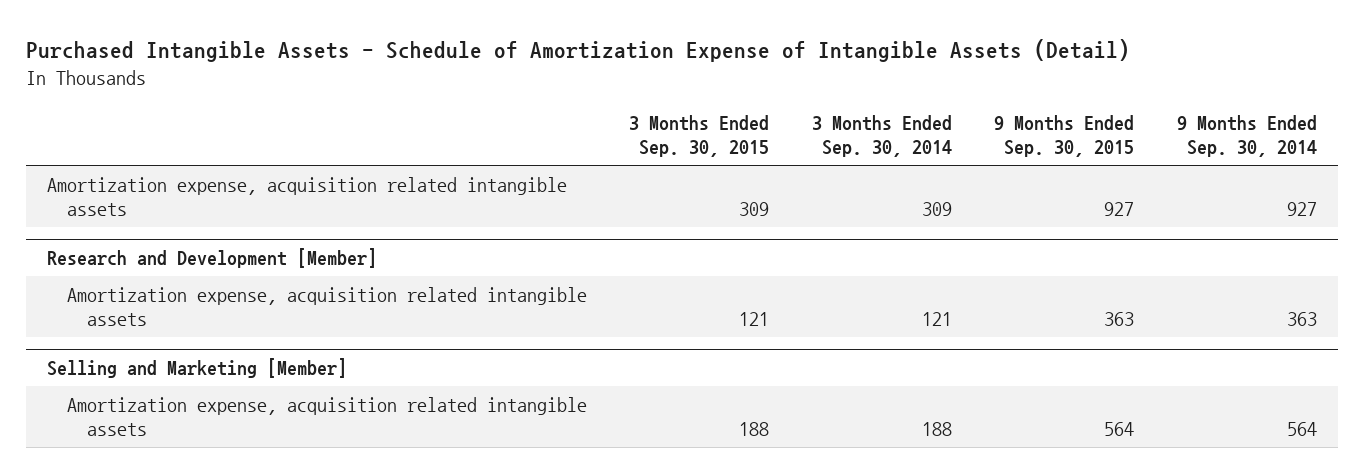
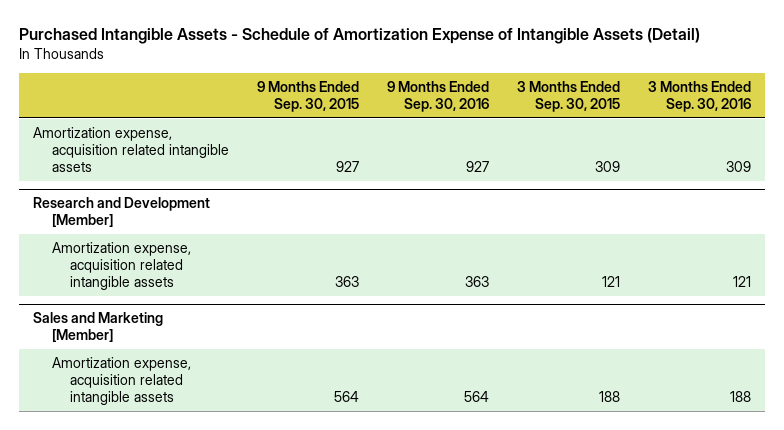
- | 3 Months Ended Sep. 30, 2015 | 3 Months Ended Sep. 30, 2014 | 9 Months Ended Sep. 30, 2015 | 9 Months Ended Sep. 30, 2014
+ | 9 Months Ended Sep. 30, 2015 | 9 Months Ended Sep. 30, 2016 | 3 Months Ended Sep. 30, 2015 | 3 Months Ended Sep. 30, 2016
- Selling and Marketing [Member]
+ Sales and Marketing [Member]

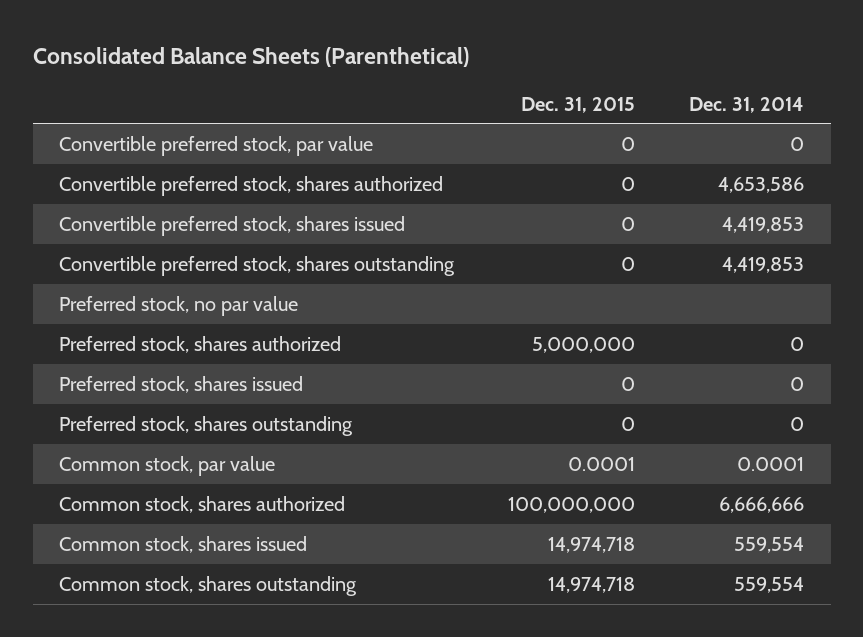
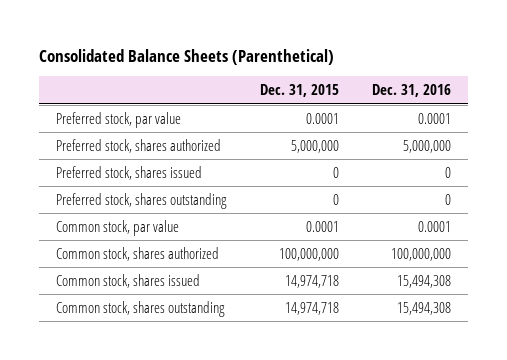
- | Dec. 31, 2015 | Dec. 31, 2014
+ | Dec. 31, 2015 | Dec. 31, 2016
- Convertible preferred stock, par value | 0 | 0
- Convertible preferred stock, shares authorized | 0 | 4,653,586
- Convertible preferred stock, shares issued | 0 | 4,419,853
- Convertible preferred stock, shares outstanding | 0 | 4,419,853
- Preferred stock, no par value
+ Preferred stock, par value | 0.0001 | 0.0001

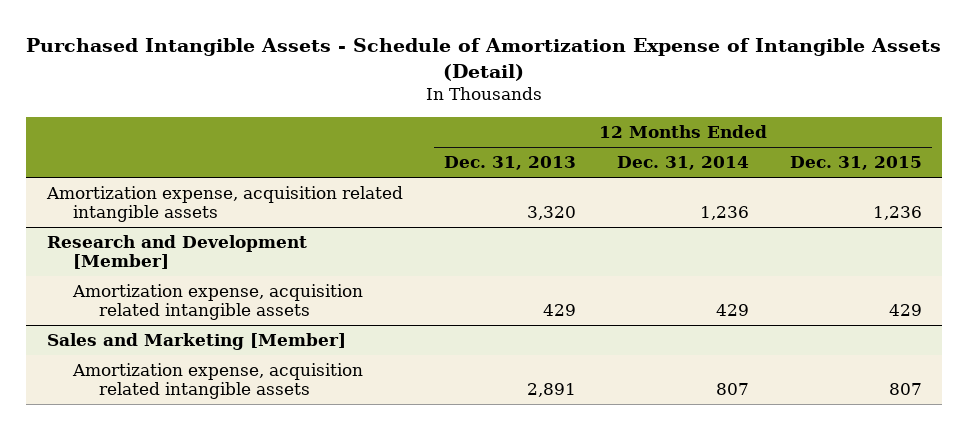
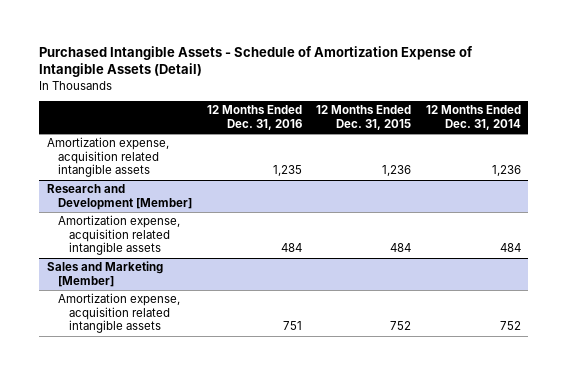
- | 12 Months Ended Dec. 31, 2013 | 12 Months Ended Dec. 31, 2014 | 12 Months Ended Dec. 31, 2015
+ | 12 Months Ended Dec. 31, 2016 | 12 Months Ended Dec. 31, 2015 | 12 Months Ended Dec. 31, 2014
@ Research and Development [Member]
- Amortization expense, acquisition related intangible assets | 429 | 429 | 429
+ Amortization expense, acquisition related intangible assets | 484 | 484 | 484
@ Sales and Marketing [Member]
- Amortization expense, acquisition related intangible assets | 2,891 | 807 | 807
+ Amortization expense, acquisition related intangible assets | 751 | 752 | 752

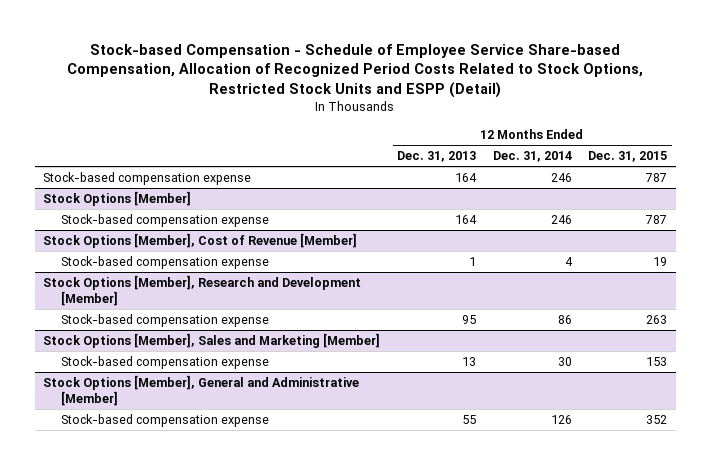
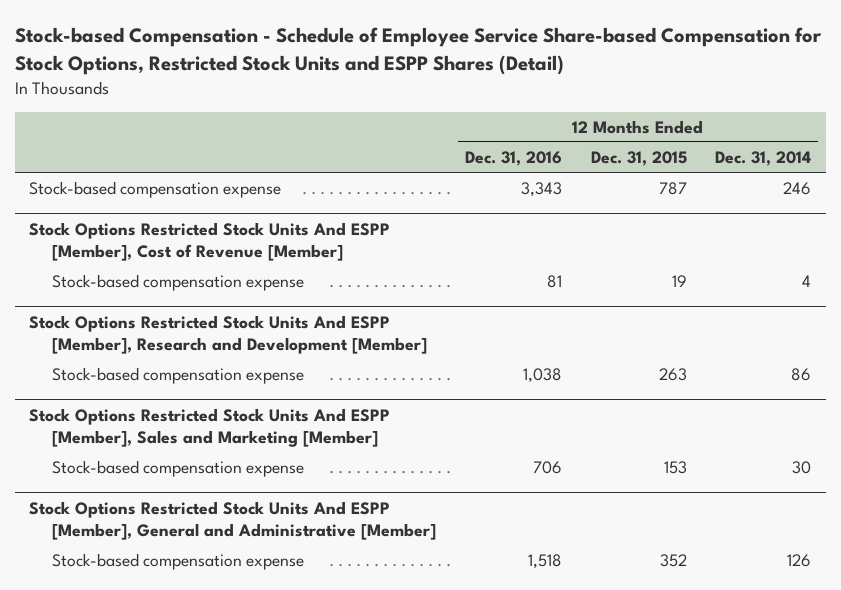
- Stock-based Compensation - Schedule of Employee Service Share-based Compensation, Allocation of Recognized Period Costs Related to Stock Options, Restricted Stock Units and ESPP (Detail)
+ Stock-based Compensation - Schedule of Employee Service Share-based Compensation for Stock Options, Restricted Stock Units and ESPP Shares (Detail)
- | 12 Months Ended Dec. 31, 2013 | 12 Months Ended Dec. 31, 2014 | 12 Months Ended Dec. 31, 2015
+ | 12 Months Ended Dec. 31, 2016 | 12 Months Ended Dec. 31, 2015 | 12 Months Ended Dec. 31, 2014
- Stock Options [Member]
- Stock-based compensation expense | 164 | 246 | 787
- Stock Options [Member], Cost of Revenue [Member]
+ Stock Options Restricted Stock Units And ESPP [Member], Cost of Revenue [Member]
- Stock Options [Member], Research and Development [Member]
+ Stock Options Restricted Stock Units And ESPP [Member], Research and Development [Member]
- Stock Options [Member], Sales and Marketing [Member]
+ Stock Options Restricted Stock Units And ESPP [Member], Sales and Marketing [Member]
- Stock Options [Member], General and Administrative [Member]
+ Stock Options Restricted Stock Units And ESPP [Member], General and Administrative [Member]

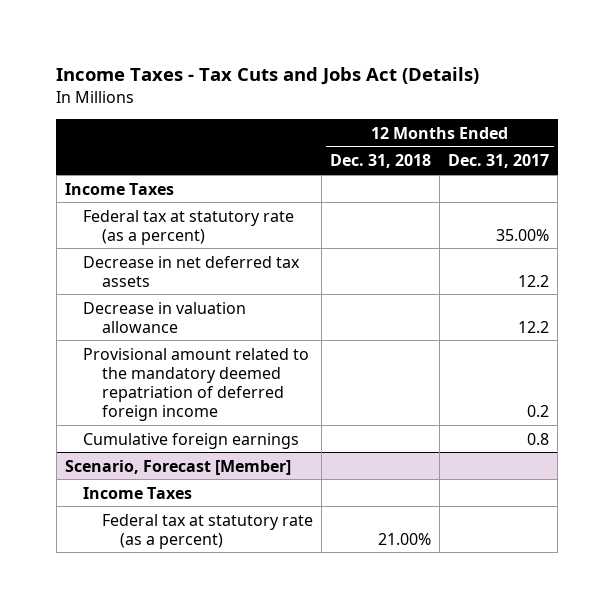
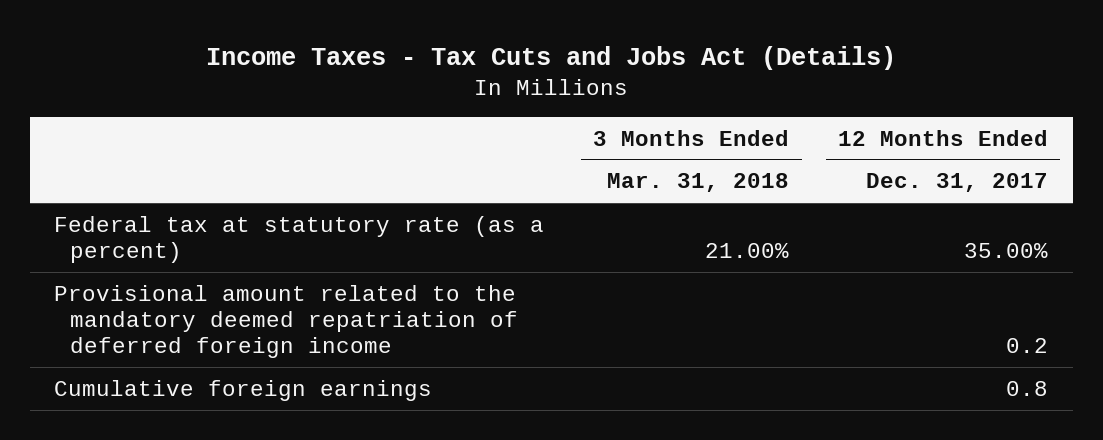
- | 12 Months Ended Dec. 31, 2018 | 12 Months Ended Dec. 31, 2017
+ | 3 Months Ended Mar. 31, 2018 | 12 Months Ended Dec. 31, 2017
- Income Taxes
- Decrease in net deferred tax assets | | 12.2
- Decrease in valuation allowance | | 12.2
- Scenario, Forecast [Member]
- Income Taxes
- Federal tax at statutory rate (as a percent) | 21.00% |

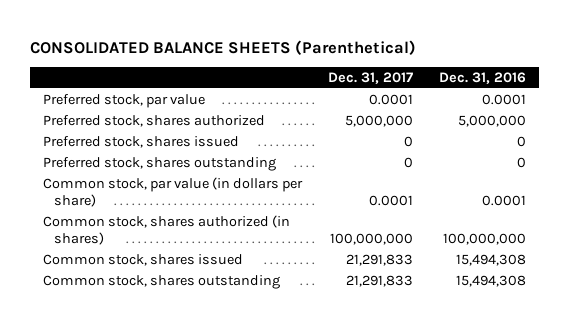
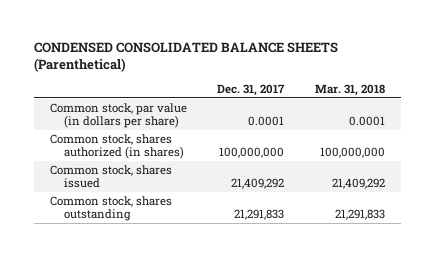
- CONSOLIDATED BALANCE SHEETS (Parenthetical)
+ CONDENSED CONSOLIDATED BALANCE SHEETS (Parenthetical)
- | Dec. 31, 2017 | Dec. 31, 2016
+ | Dec. 31, 2017 | Mar. 31, 2018
- Preferred stock, par value | 0.0001 | 0.0001
- Preferred stock, shares authorized | 5,000,000 | 5,000,000
- Preferred stock, shares issued | 0 | 0
- Preferred stock, shares outstanding | 0 | 0
- Common stock, shares issued | 21,291,833 | 15,494,308
+ Common stock, shares issued | 21,409,292 | 21,409,292

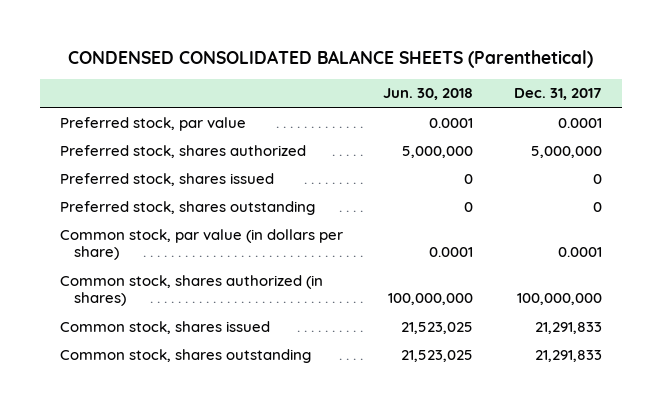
- | Dec. 31, 2017 | Mar. 31, 2018
+ | Jun. 30, 2018 | Dec. 31, 2017
+ Preferred stock, par value | 0.0001 | 0.0001
+ Preferred stock, shares authorized | 5,000,000 | 5,000,000
+ Preferred stock, shares issued | 0 | 0
+ Preferred stock, shares outstanding | 0 | 0
- Common stock, shares issued | 21,409,292 | 21,409,292
+ Common stock, shares issued | 21,523,025 | 21,291,833

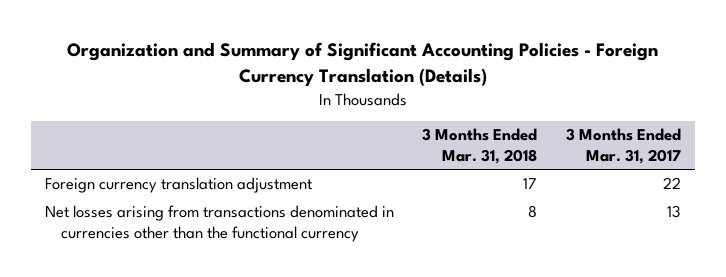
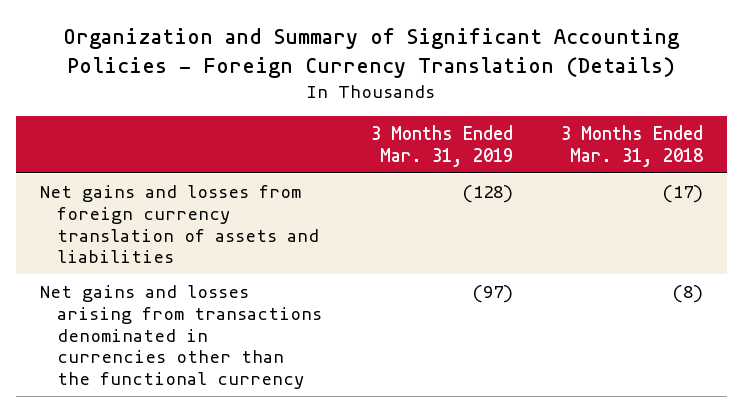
- | 3 Months Ended Mar. 31, 2018 | 3 Months Ended Mar. 31, 2017
+ | 3 Months Ended Mar. 31, 2019 | 3 Months Ended Mar. 31, 2018
- Foreign currency translation adjustment | 17 | 22
- Net losses arising from transactions denominated in currencies other than the functional currency | 8 | 13
+ Net gains and losses from foreign currency translation of assets and liabilities | (128) | (17)
+ Net gains and losses arising from transactions denominated in currencies other than the functional currency | (97) | (8)

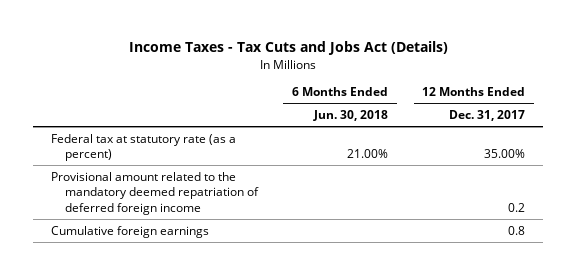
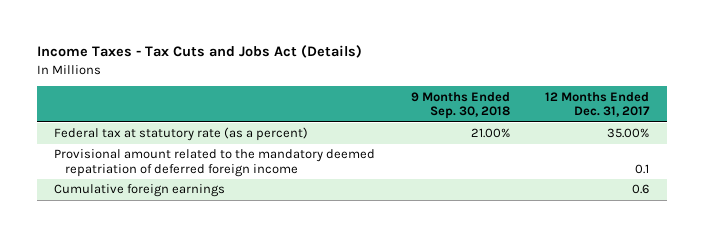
- | 6 Months Ended Jun. 30, 2018 | 12 Months Ended Dec. 31, 2017
+ | 9 Months Ended Sep. 30, 2018 | 12 Months Ended Dec. 31, 2017
- Provisional amount related to the mandatory deemed repatriation of deferred foreign income | | 0.2
- Cumulative foreign earnings | | 0.8
+ Provisional amount related to the mandatory deemed repatriation of deferred foreign income | | 0.1
+ Cumulative foreign earnings | | 0.6

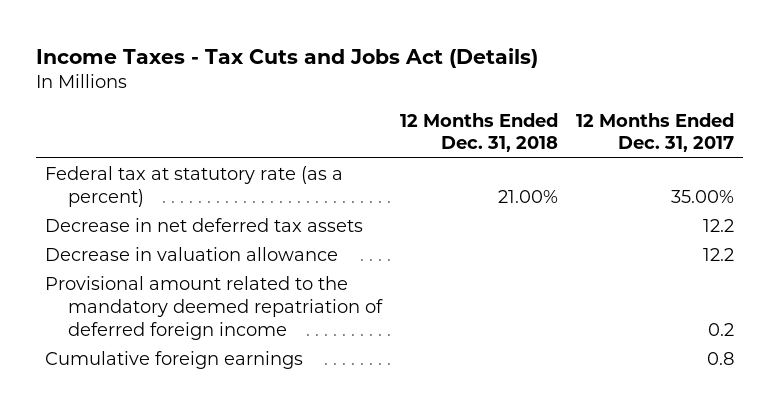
- | 9 Months Ended Sep. 30, 2018 | 12 Months Ended Dec. 31, 2017
+ | 12 Months Ended Dec. 31, 2018 | 12 Months Ended Dec. 31, 2017
- Provisional amount related to the mandatory deemed repatriation of deferred foreign income | | 0.1
- Cumulative foreign earnings | | 0.6
+ Decrease in net deferred tax assets | | 12.2
+ Decrease in valuation allowance | | 12.2
+ Provisional amount related to the mandatory deemed repatriation of deferred foreign income | | 0.2
+ Cumulative foreign earnings | | 0.8

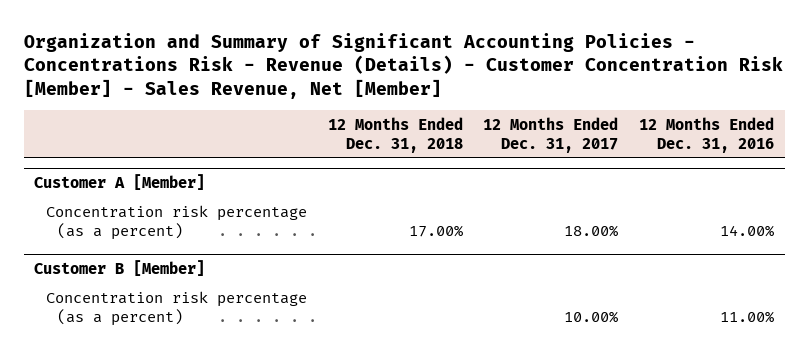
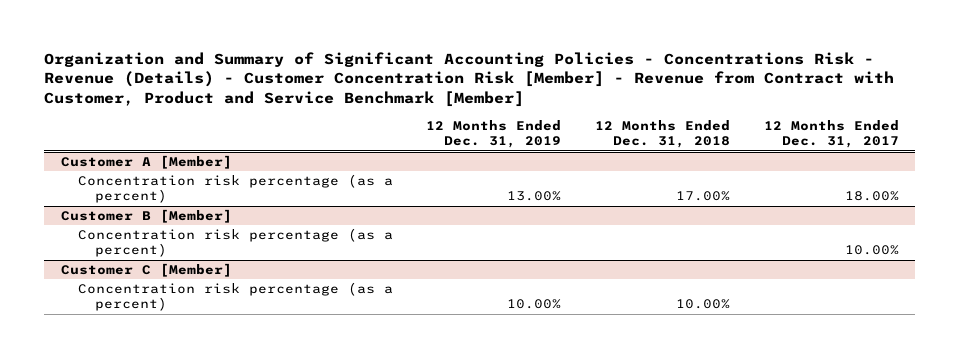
- Organization and Summary of Significant Accounting Policies - Concentrations Risk - Revenue (Details) - Customer Concentration Risk [Member] - Sales Revenue, Net [Member]
+ Organization and Summary of Significant Accounting Policies - Concentrations Risk - Revenue (Details) - Customer Concentration Risk [Member] - Revenue from Contract with Customer, Product and Service Benchmark [Member]
- | 12 Months Ended Dec. 31, 2018 | 12 Months Ended Dec. 31, 2017 | 12 Months Ended Dec. 31, 2016
+ | 12 Months Ended Dec. 31, 2019 | 12 Months Ended Dec. 31, 2018 | 12 Months Ended Dec. 31, 2017
+ Customer C [Member]
+ Concentration risk percentage (as a percent) | 10.00% | 10.00% |

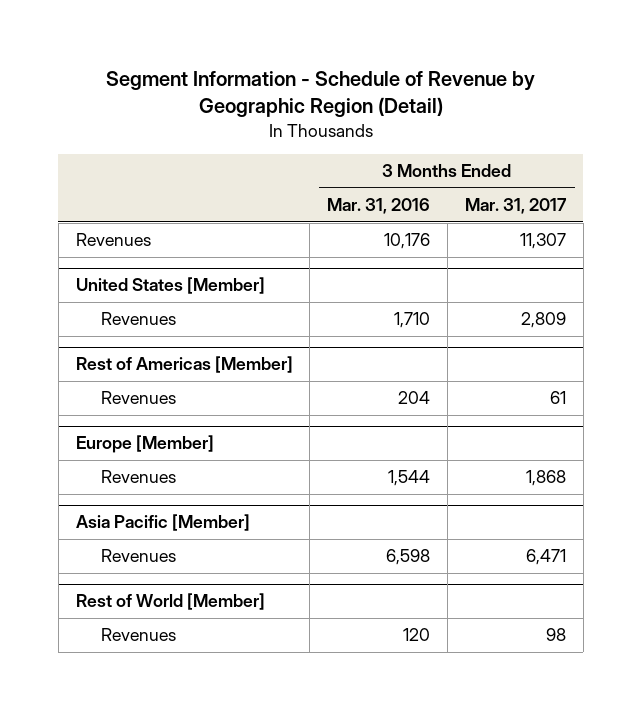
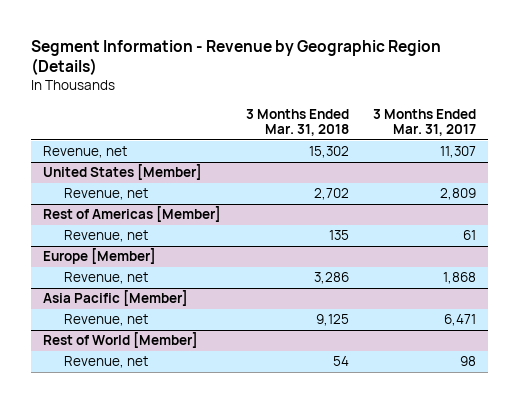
- Segment Information - Schedule of Revenue by Geographic Region (Detail)
+ Segment Information - Revenue by Geographic Region (Details)
- | 3 Months Ended Mar. 31, 2016 | 3 Months Ended Mar. 31, 2017
+ | 3 Months Ended Mar. 31, 2018 | 3 Months Ended Mar. 31, 2017
- Revenues | 10,176 | 11,307
+ Revenue, net | 15,302 | 11,307
@ United States [Member]
- Revenues | 1,710 | 2,809
+ Revenue, net | 2,702 | 2,809
@ Rest of Americas [Member]
- Revenues | 204 | 61
+ Revenue, net | 135 | 61
@ Europe [Member]
- Revenues | 1,544 | 1,868
+ Revenue, net | 3,286 | 1,868
@ Asia Pacific [Member]
- Revenues | 6,598 | 6,471
+ Revenue, net | 9,125 | 6,471
@ Rest of World [Member]
- Revenues | 120 | 98
+ Revenue, net | 54 | 98

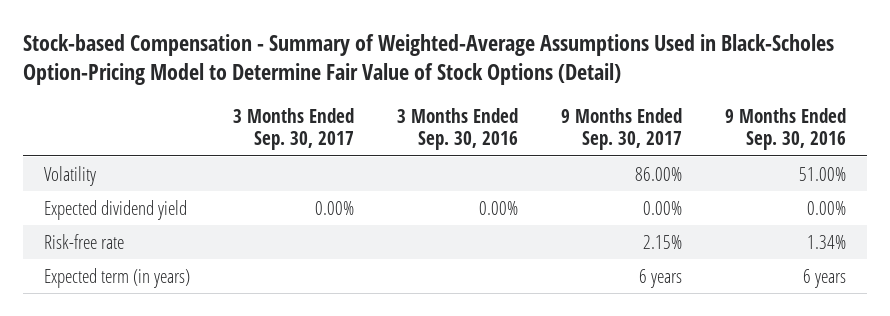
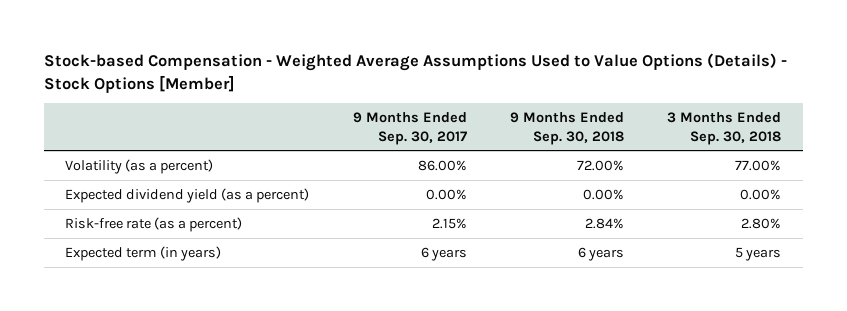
- Stock-based Compensation - Summary of Weighted-Average Assumptions Used in Black-Scholes Option-Pricing Model to Determine Fair Value of Stock Options (Detail)
+ Stock-based Compensation - Weighted Average Assumptions Used to Value Options (Details) - Stock Options [Member]
- | 3 Months Ended Sep. 30, 2017 | 3 Months Ended Sep. 30, 2016 | 9 Months Ended Sep. 30, 2017 | 9 Months Ended Sep. 30, 2016
+ | 9 Months Ended Sep. 30, 2017 | 9 Months Ended Sep. 30, 2018 | 3 Months Ended Sep. 30, 2018
- Volatility | | | 86.00% | 51.00%
- Expected dividend yield | 0.00% | 0.00% | 0.00% | 0.00%
- Risk-free rate | | | 2.15% | 1.34%
+ Volatility (as a percent) | 86.00% | 72.00% | 77.00%
+ Expected dividend yield (as a percent) | 0.00% | 0.00% | 0.00%
+ Risk-free rate (as a percent) | 2.15% | 2.84% | 2.80%

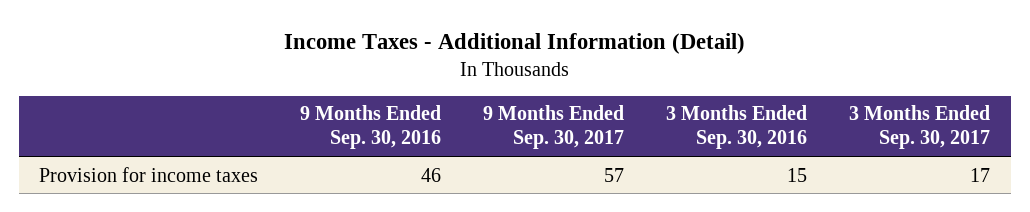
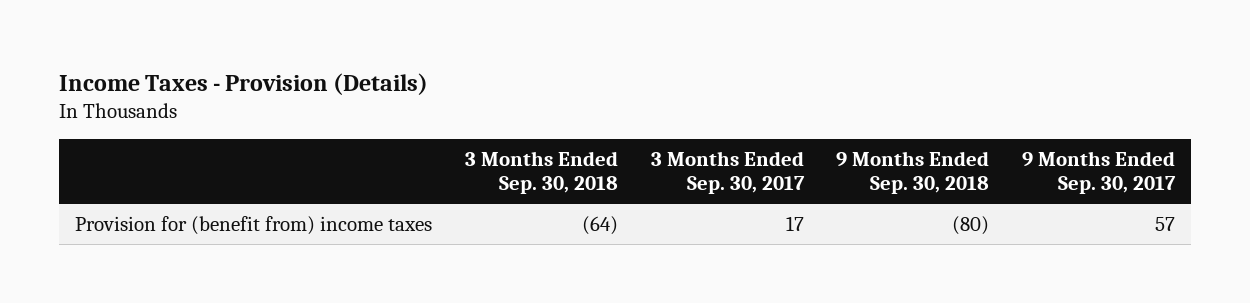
- Income Taxes - Additional Information (Detail)
+ Income Taxes - Provision (Details)
- | 9 Months Ended Sep. 30, 2016 | 9 Months Ended Sep. 30, 2017 | 3 Months Ended Sep. 30, 2016 | 3 Months Ended Sep. 30, 2017
+ | 3 Months Ended Sep. 30, 2018 | 3 Months Ended Sep. 30, 2017 | 9 Months Ended Sep. 30, 2018 | 9 Months Ended Sep. 30, 2017
- Provision for income taxes | 46 | 57 | 15 | 17
+ Provision for (benefit from) income taxes | (64) | 17 | (80) | 57

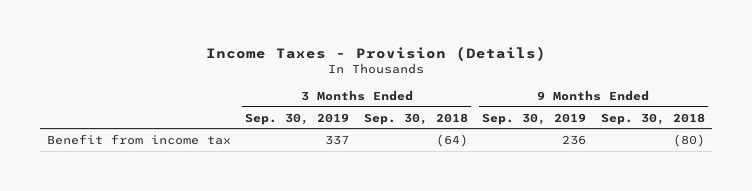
- | 3 Months Ended Sep. 30, 2018 | 3 Months Ended Sep. 30, 2017 | 9 Months Ended Sep. 30, 2018 | 9 Months Ended Sep. 30, 2017
+ | 3 Months Ended Sep. 30, 2019 | 3 Months Ended Sep. 30, 2018 | 9 Months Ended Sep. 30, 2019 | 9 Months Ended Sep. 30, 2018
- Provision for (benefit from) income taxes | (64) | 17 | (80) | 57
+ Benefit from income tax | 337 | (64) | 236 | (80)

